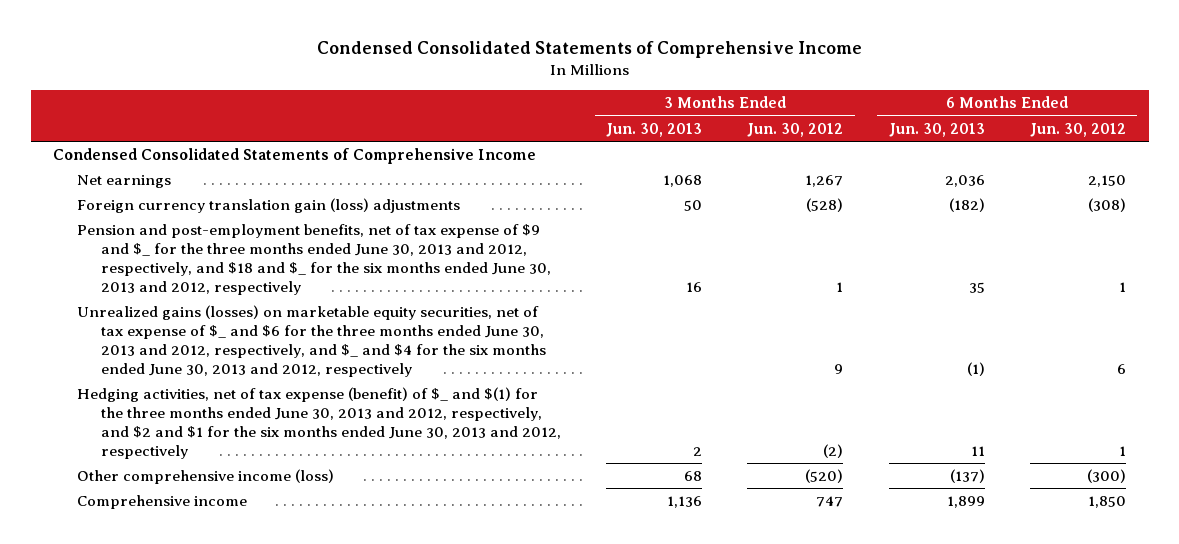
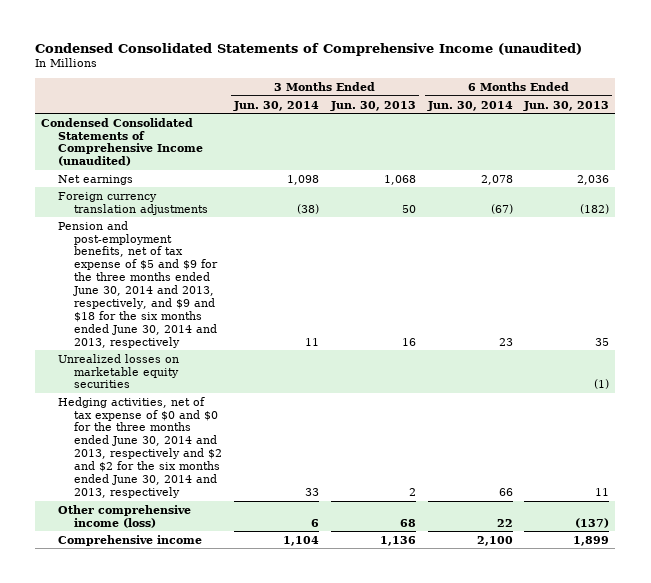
- Condensed Consolidated Statements of Comprehensive Income
+ Condensed Consolidated Statements of Comprehensive Income (unaudited)
- | 3 Months Ended Jun. 30, 2013 | 3 Months Ended Jun. 30, 2012 | 6 Months Ended Jun. 30, 2013 | 6 Months Ended Jun. 30, 2012
+ | 3 Months Ended Jun. 30, 2014 | 3 Months Ended Jun. 30, 2013 | 6 Months Ended Jun. 30, 2014 | 6 Months Ended Jun. 30, 2013
- Condensed Consolidated Statements of Comprehensive Income
+ Condensed Consolidated Statements of Comprehensive Income (unaudited)
- Foreign currency translation gain (loss) adjustments | 50 | (528) | (182) | (308)
- Pension and post-employment benefits, net of tax expense of $9 and $_ for the three months ended June 30, 2013 and 2012, respectively, and $18 and $_ for the six months ended June 30, 2013 and 2012, respectively | 16 | 1 | 35 | 1
- Unrealized gains (losses) on marketable equity securities, net of tax expense of $_ and $6 for the three months ended June 30, 2013 and 2012, respectively, and $_ and $4 for the six months ended June 30, 2013 and 2012, respectively | | 9 | (1) | 6
- Hedging activities, net of tax expense (benefit) of $_ and $(1) for the three months ended June 30, 2013 and 2012, respectively, and $2 and $1 for the six months ended June 30, 2013 and 2012, respectively | 2 | (2) | 11 | 1
+ Foreign currency translation adjustments | (38) | 50 | (67) | (182)
+ Pension and post-employment benefits, net of tax expense of $5 and $9 for the three months ended June 30, 2014 and 2013, respectively, and $9 and $18 for the six months ended June 30, 2014 and 2013, respectively | 11 | 16 | 23 | 35
+ Unrealized losses on marketable equity securities | | | | (1)
+ Hedging activities, net of tax expense of $0 and $0 for the three months ended June 30, 2014 and 2013, respectively and $2 and $2 for the six months ended June 30, 2014 and 2013, respectively | 33 | 2 | 66 | 11

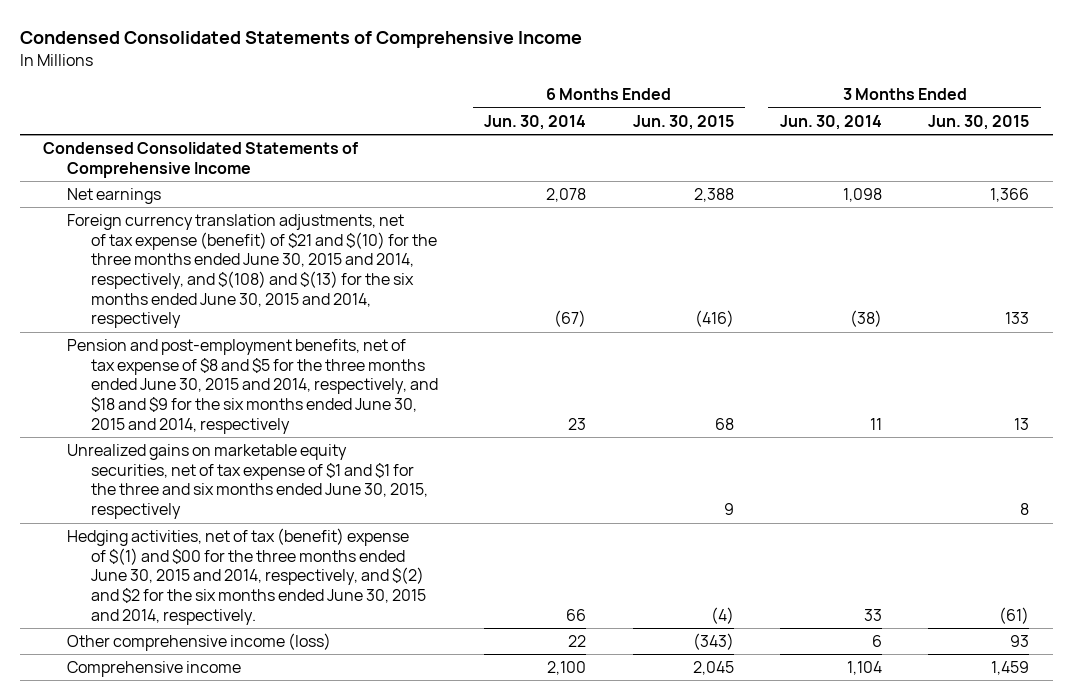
- Condensed Consolidated Statements of Comprehensive Income (unaudited)
+ Condensed Consolidated Statements of Comprehensive Income
- | 3 Months Ended Jun. 30, 2014 | 3 Months Ended Jun. 30, 2013 | 6 Months Ended Jun. 30, 2014 | 6 Months Ended Jun. 30, 2013
+ | 6 Months Ended Jun. 30, 2014 | 6 Months Ended Jun. 30, 2015 | 3 Months Ended Jun. 30, 2014 | 3 Months Ended Jun. 30, 2015
- Condensed Consolidated Statements of Comprehensive Income (unaudited)
+ Condensed Consolidated Statements of Comprehensive Income
- Foreign currency translation adjustments | (38) | 50 | (67) | (182)
- Pension and post-employment benefits, net of tax expense of $5 and $9 for the three months ended June 30, 2014 and 2013, respectively, and $9 and $18 for the six months ended June 30, 2014 and 2013, respectively | 11 | 16 | 23 | 35
- Unrealized losses on marketable equity securities | | | | (1)
- Hedging activities, net of tax expense of $0 and $0 for the three months ended June 30, 2014 and 2013, respectively and $2 and $2 for the six months ended June 30, 2014 and 2013, respectively | 33 | 2 | 66 | 11
+ Foreign currency translation adjustments, net of tax expense (benefit) of $21 and $(10) for the three months ended June 30, 2015 and 2014, respectively, and $(108) and $(13) for the six months ended June 30, 2015 and 2014, respectively | (67) | (416) | (38) | 133
+ Pension and post-employment benefits, net of tax expense of $8 and $5 for the three months ended June 30, 2015 and 2014, respectively, and $18 and $9 for the six months ended June 30, 2015 and 2014, respectively | 23 | 68 | 11 | 13
+ Unrealized gains on marketable equity securities, net of tax expense of $1 and $1 for the three and six months ended June 30, 2015, respectively | | 9 | | 8
+ Hedging activities, net of tax (benefit) expense of $(1) and $00 for the three months ended June 30, 2015 and 2014, respectively, and $(2) and $2 for the six months ended June 30, 2015 and 2014, respectively. | 66 | (4) | 33 | (61)

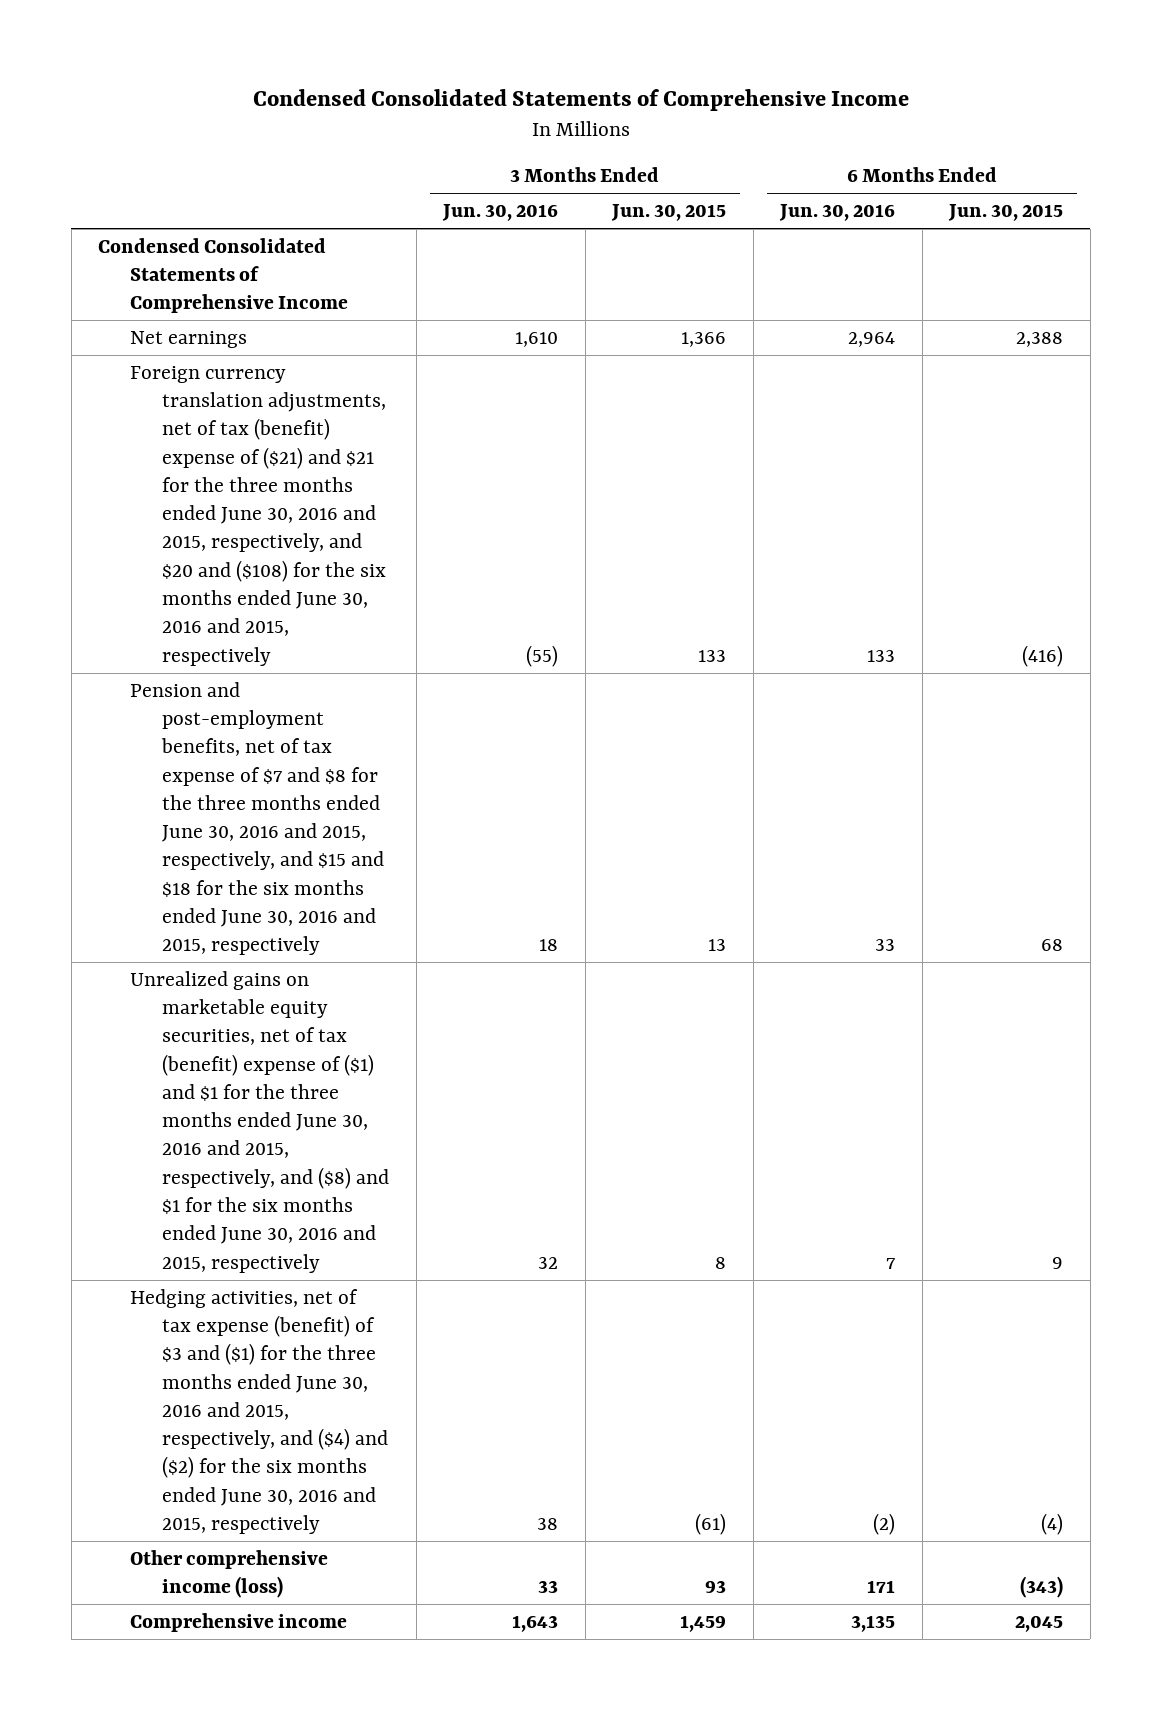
- | 6 Months Ended Jun. 30, 2014 | 6 Months Ended Jun. 30, 2015 | 3 Months Ended Jun. 30, 2014 | 3 Months Ended Jun. 30, 2015
+ | 3 Months Ended Jun. 30, 2016 | 3 Months Ended Jun. 30, 2015 | 6 Months Ended Jun. 30, 2016 | 6 Months Ended Jun. 30, 2015
- Foreign currency translation adjustments, net of tax expense (benefit) of $21 and $(10) for the three months ended June 30, 2015 and 2014, respectively, and $(108) and $(13) for the six months ended June 30, 2015 and 2014, respectively | (67) | (416) | (38) | 133
- Pension and post-employment benefits, net of tax expense of $8 and $5 for the three months ended June 30, 2015 and 2014, respectively, and $18 and $9 for the six months ended June 30, 2015 and 2014, respectively | 23 | 68 | 11 | 13
- Unrealized gains on marketable equity securities, net of tax expense of $1 and $1 for the three and six months ended June 30, 2015, respectively | | 9 | | 8
- Hedging activities, net of tax (benefit) expense of $(1) and $00 for the three months ended June 30, 2015 and 2014, respectively, and $(2) and $2 for the six months ended June 30, 2015 and 2014, respectively. | 66 | (4) | 33 | (61)
+ Foreign currency translation adjustments, net of tax (benefit) expense of ($21) and $21 for the three months ended June 30, 2016 and 2015, respectively, and $20 and ($108) for the six months ended June 30, 2016 and 2015, respectively | (55) | 133 | 133 | (416)
+ Pension and post-employment benefits, net of tax expense of $7 and $8 for the three months ended June 30, 2016 and 2015, respectively, and $15 and $18 for the six months ended June 30, 2016 and 2015, respectively | 18 | 13 | 33 | 68
+ Unrealized gains on marketable equity securities, net of tax (benefit) expense of ($1) and $1 for the three months ended June 30, 2016 and 2015, respectively, and ($8) and $1 for the six months ended June 30, 2016 and 2015, respectively | 32 | 8 | 7 | 9
+ Hedging activities, net of tax expense (benefit) of $3 and ($1) for the three months ended June 30, 2016 and 2015, respectively, and ($4) and ($2) for the six months ended June 30, 2016 and 2015, respectively | 38 | (61) | (2) | (4)

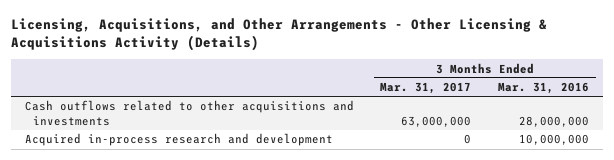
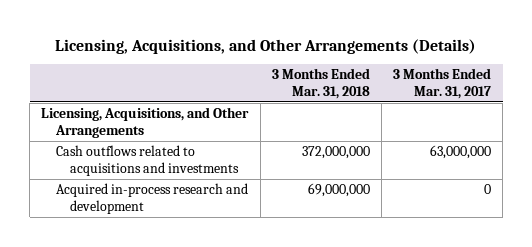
- Licensing, Acquisitions, and Other Arrangements - Other Licensing & Acquisitions Activity (Details)
+ Licensing, Acquisitions, and Other Arrangements (Details)
- | 3 Months Ended Mar. 31, 2017 | 3 Months Ended Mar. 31, 2016
+ | 3 Months Ended Mar. 31, 2018 | 3 Months Ended Mar. 31, 2017
- Cash outflows related to other acquisitions and investments | 63,000,000 | 28,000,000
+ Licensing, Acquisitions, and Other Arrangements
+ Cash outflows related to acquisitions and investments | 372,000,000 | 63,000,000

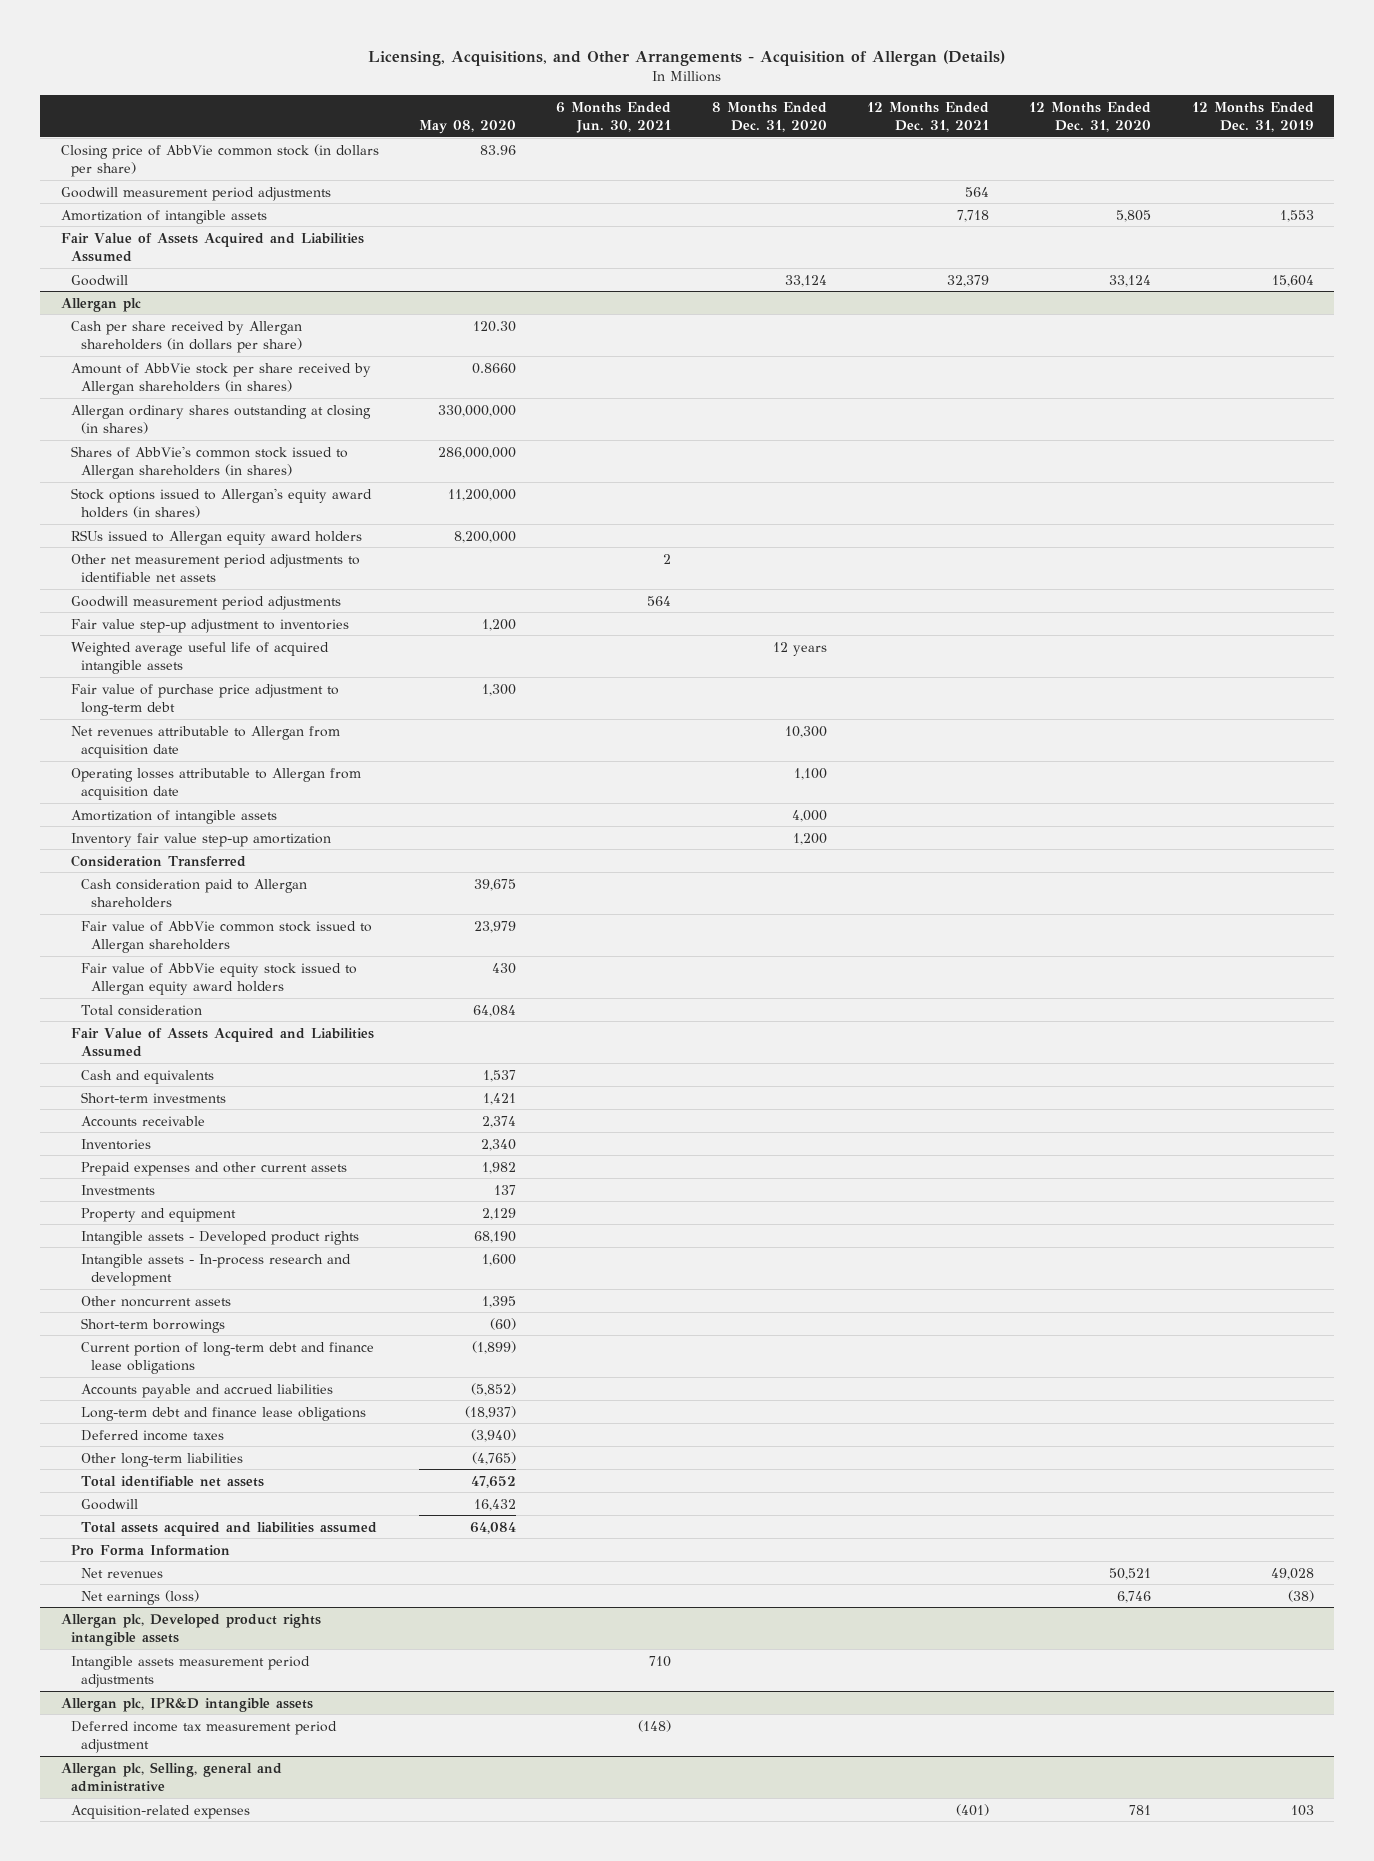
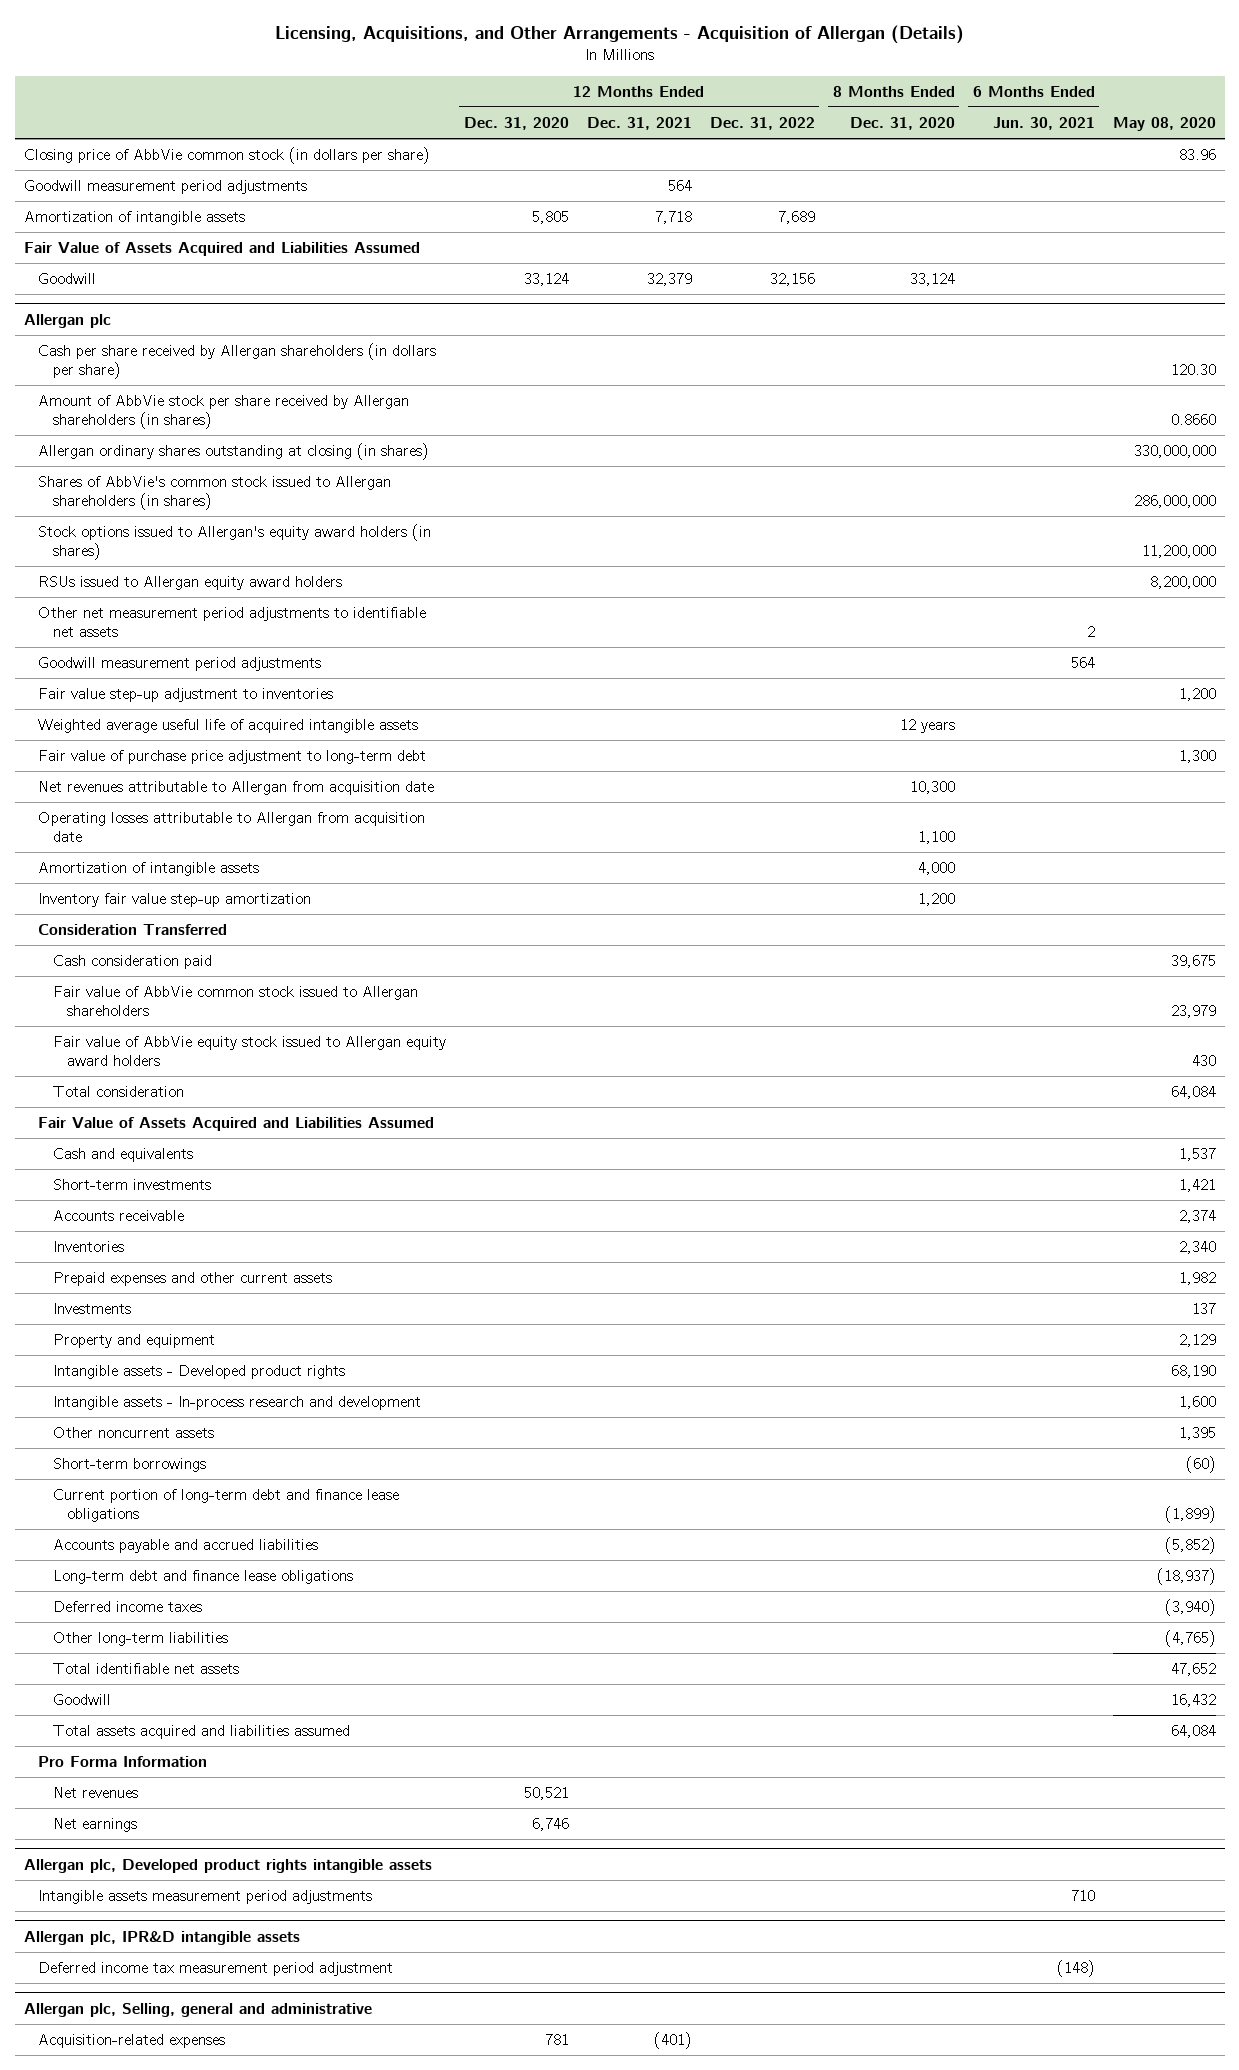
- | May 08, 2020 | 6 Months Ended Jun. 30, 2021 | 8 Months Ended Dec. 31, 2020 | 12 Months Ended Dec. 31, 2021 | 12 Months Ended Dec. 31, 2020 | 12 Months Ended Dec. 31, 2019
+ | 12 Months Ended Dec. 31, 2020 | 12 Months Ended Dec. 31, 2021 | 12 Months Ended Dec. 31, 2022 | 8 Months Ended Dec. 31, 2020 | 6 Months Ended Jun. 30, 2021 | May 08, 2020
@ Allergan plc
- Cash consideration paid to Allergan shareholders | 39,675 | | | | |
+ Cash consideration paid | | | | | | 39,675
- Net earnings (loss) | | | | | 6,746 | (38)
+ Net earnings | 6,746 | | | | |

